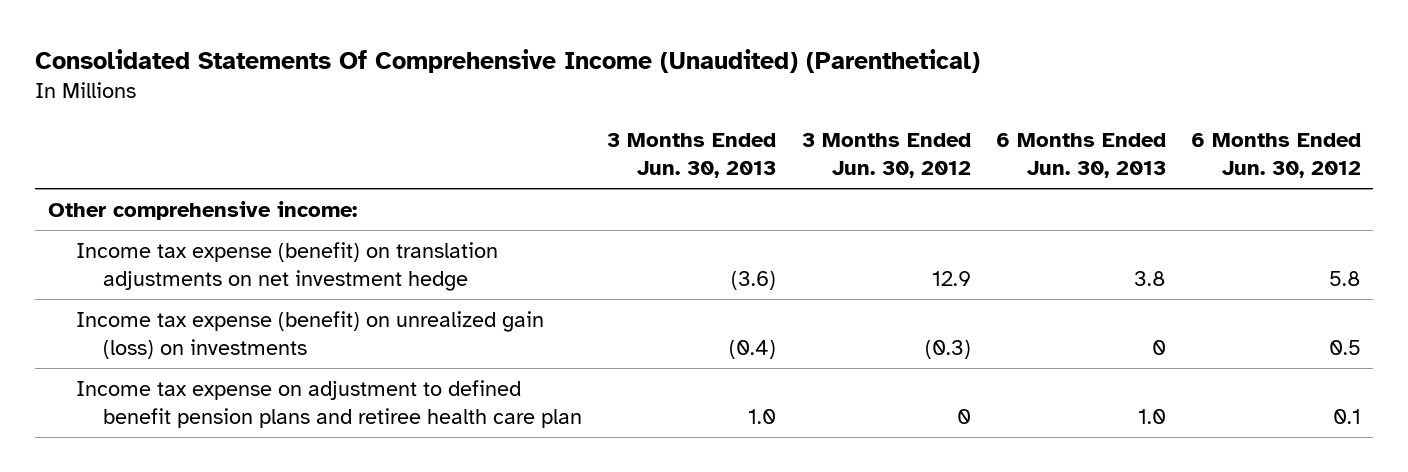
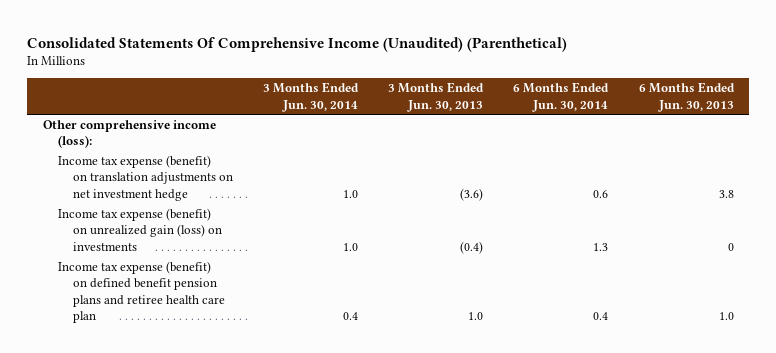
- | 3 Months Ended Jun. 30, 2013 | 3 Months Ended Jun. 30, 2012 | 6 Months Ended Jun. 30, 2013 | 6 Months Ended Jun. 30, 2012
+ | 3 Months Ended Jun. 30, 2014 | 3 Months Ended Jun. 30, 2013 | 6 Months Ended Jun. 30, 2014 | 6 Months Ended Jun. 30, 2013
- Other comprehensive income:
+ Other comprehensive income (loss):
- Income tax expense on adjustment to defined benefit pension plans and retiree health care plan | 1.0 | 0 | 1.0 | 0.1
+ Income tax expense (benefit) on defined benefit pension plans and retiree health care plan | 0.4 | 1.0 | 0.4 | 1.0

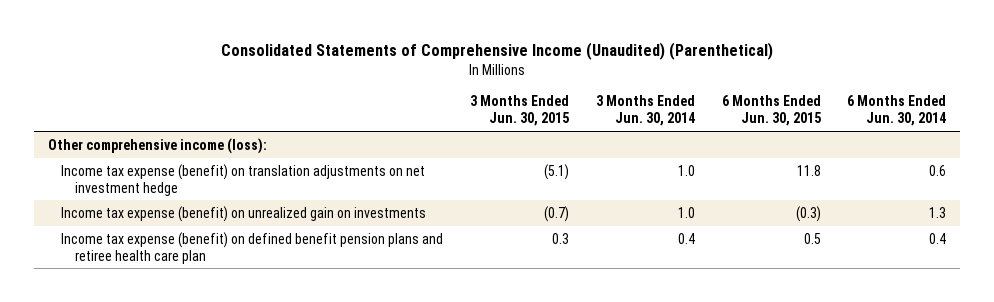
- Consolidated Statements Of Comprehensive Income (Unaudited) (Parenthetical)
+ Consolidated Statements of Comprehensive Income (Unaudited) (Parenthetical)
- | 3 Months Ended Jun. 30, 2014 | 3 Months Ended Jun. 30, 2013 | 6 Months Ended Jun. 30, 2014 | 6 Months Ended Jun. 30, 2013
+ | 3 Months Ended Jun. 30, 2015 | 3 Months Ended Jun. 30, 2014 | 6 Months Ended Jun. 30, 2015 | 6 Months Ended Jun. 30, 2014
- Income tax expense (benefit) on unrealized gain (loss) on investments | 1.0 | (0.4) | 1.3 | 0
+ Income tax expense (benefit) on unrealized gain on investments | (0.7) | 1.0 | (0.3) | 1.3

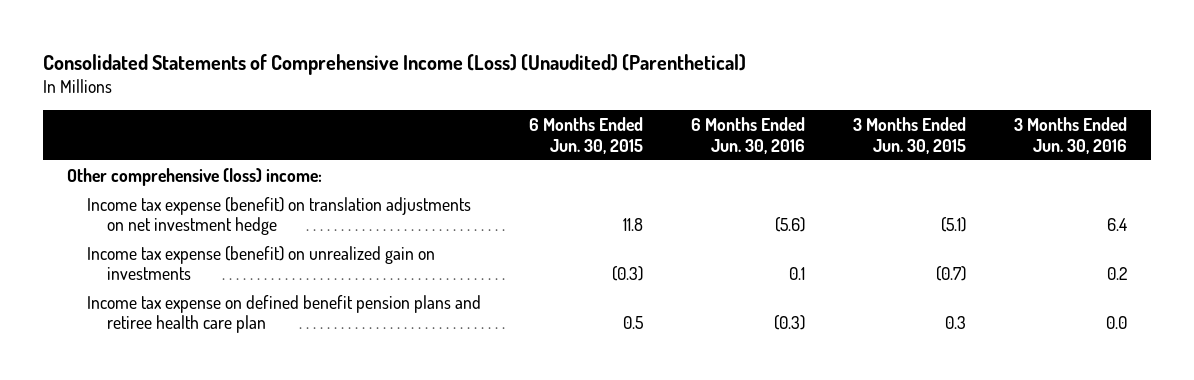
- Consolidated Statements of Comprehensive Income (Unaudited) (Parenthetical)
+ Consolidated Statements of Comprehensive Income (Loss) (Unaudited) (Parenthetical)
- | 3 Months Ended Jun. 30, 2015 | 3 Months Ended Jun. 30, 2014 | 6 Months Ended Jun. 30, 2015 | 6 Months Ended Jun. 30, 2014
+ | 6 Months Ended Jun. 30, 2015 | 6 Months Ended Jun. 30, 2016 | 3 Months Ended Jun. 30, 2015 | 3 Months Ended Jun. 30, 2016
- Other comprehensive income (loss):
+ Other comprehensive (loss) income:
- Income tax expense (benefit) on defined benefit pension plans and retiree health care plan | 0.3 | 0.4 | 0.5 | 0.4
+ Income tax expense on defined benefit pension plans and retiree health care plan | 0.5 | (0.3) | 0.3 | 0.0

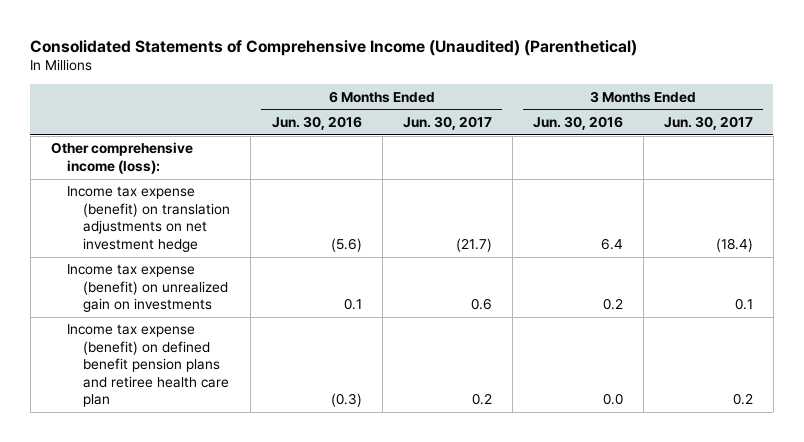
- Consolidated Statements of Comprehensive Income (Loss) (Unaudited) (Parenthetical)
+ Consolidated Statements of Comprehensive Income (Unaudited) (Parenthetical)
- | 6 Months Ended Jun. 30, 2015 | 6 Months Ended Jun. 30, 2016 | 3 Months Ended Jun. 30, 2015 | 3 Months Ended Jun. 30, 2016
+ | 6 Months Ended Jun. 30, 2016 | 6 Months Ended Jun. 30, 2017 | 3 Months Ended Jun. 30, 2016 | 3 Months Ended Jun. 30, 2017
- Other comprehensive (loss) income:
+ Other comprehensive income (loss):
- Income tax expense on defined benefit pension plans and retiree health care plan | 0.5 | (0.3) | 0.3 | 0.0
+ Income tax expense (benefit) on defined benefit pension plans and retiree health care plan | (0.3) | 0.2 | 0.0 | 0.2

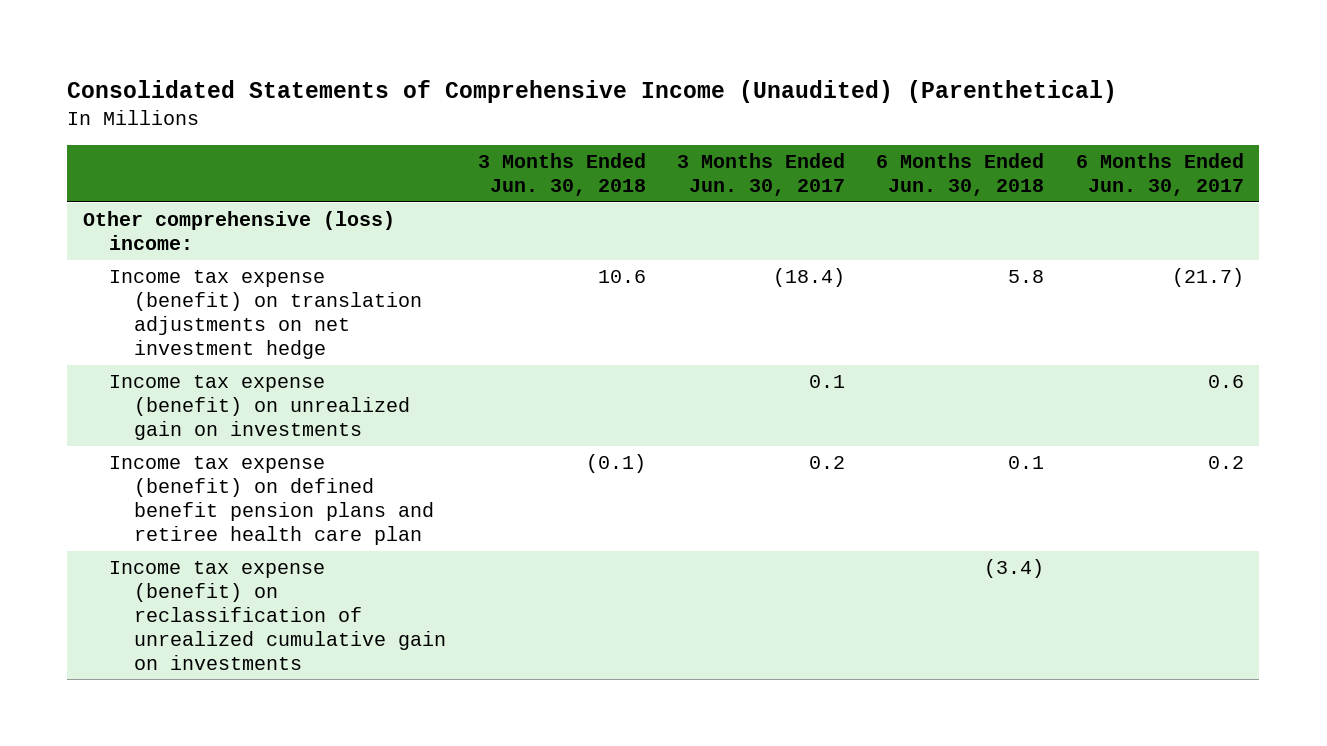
- | 6 Months Ended Jun. 30, 2016 | 6 Months Ended Jun. 30, 2017 | 3 Months Ended Jun. 30, 2016 | 3 Months Ended Jun. 30, 2017
+ | 3 Months Ended Jun. 30, 2018 | 3 Months Ended Jun. 30, 2017 | 6 Months Ended Jun. 30, 2018 | 6 Months Ended Jun. 30, 2017
- Other comprehensive income (loss):
+ Other comprehensive (loss) income:
+ Income tax expense (benefit) on reclassification of unrealized cumulative gain on investments | | | (3.4) |

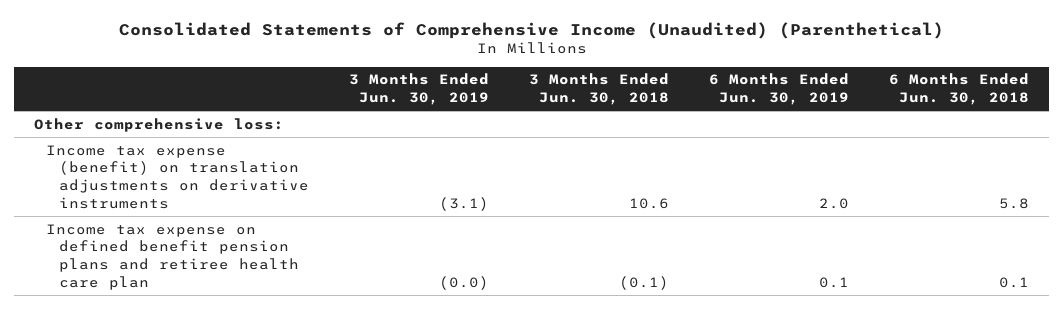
- | 3 Months Ended Jun. 30, 2018 | 3 Months Ended Jun. 30, 2017 | 6 Months Ended Jun. 30, 2018 | 6 Months Ended Jun. 30, 2017
+ | 3 Months Ended Jun. 30, 2019 | 3 Months Ended Jun. 30, 2018 | 6 Months Ended Jun. 30, 2019 | 6 Months Ended Jun. 30, 2018
- Other comprehensive (loss) income:
- Income tax expense (benefit) on translation adjustments on net investment hedge | 10.6 | (18.4) | 5.8 | (21.7)
- Income tax expense (benefit) on unrealized gain on investments | | 0.1 | | 0.6
- Income tax expense (benefit) on defined benefit pension plans and retiree health care plan | (0.1) | 0.2 | 0.1 | 0.2
- Income tax expense (benefit) on reclassification of unrealized cumulative gain on investments | | | (3.4) |
+ Other comprehensive loss:
+ Income tax expense (benefit) on translation adjustments on derivative instruments | (3.1) | 10.6 | 2.0 | 5.8
+ Income tax expense on defined benefit pension plans and retiree health care plan | (0.0) | (0.1) | 0.1 | 0.1

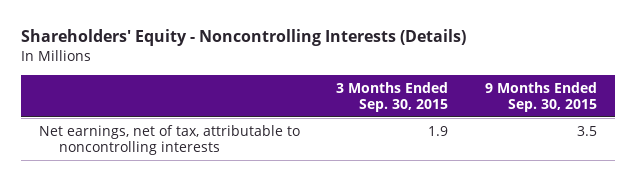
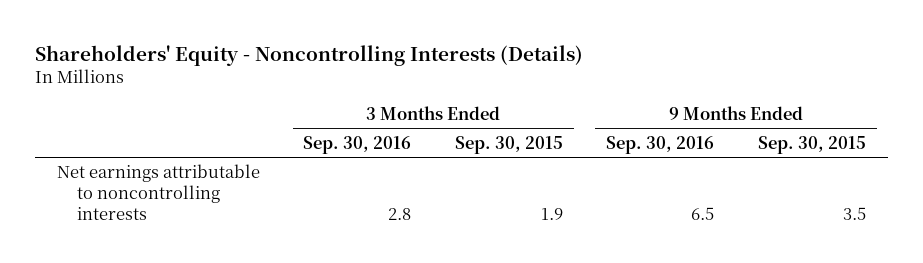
- | 3 Months Ended Sep. 30, 2015 | 9 Months Ended Sep. 30, 2015
+ | 3 Months Ended Sep. 30, 2016 | 3 Months Ended Sep. 30, 2015 | 9 Months Ended Sep. 30, 2016 | 9 Months Ended Sep. 30, 2015
- Net earnings, net of tax, attributable to noncontrolling interests | 1.9 | 3.5
+ Net earnings attributable to noncontrolling interests | 2.8 | 1.9 | 6.5 | 3.5

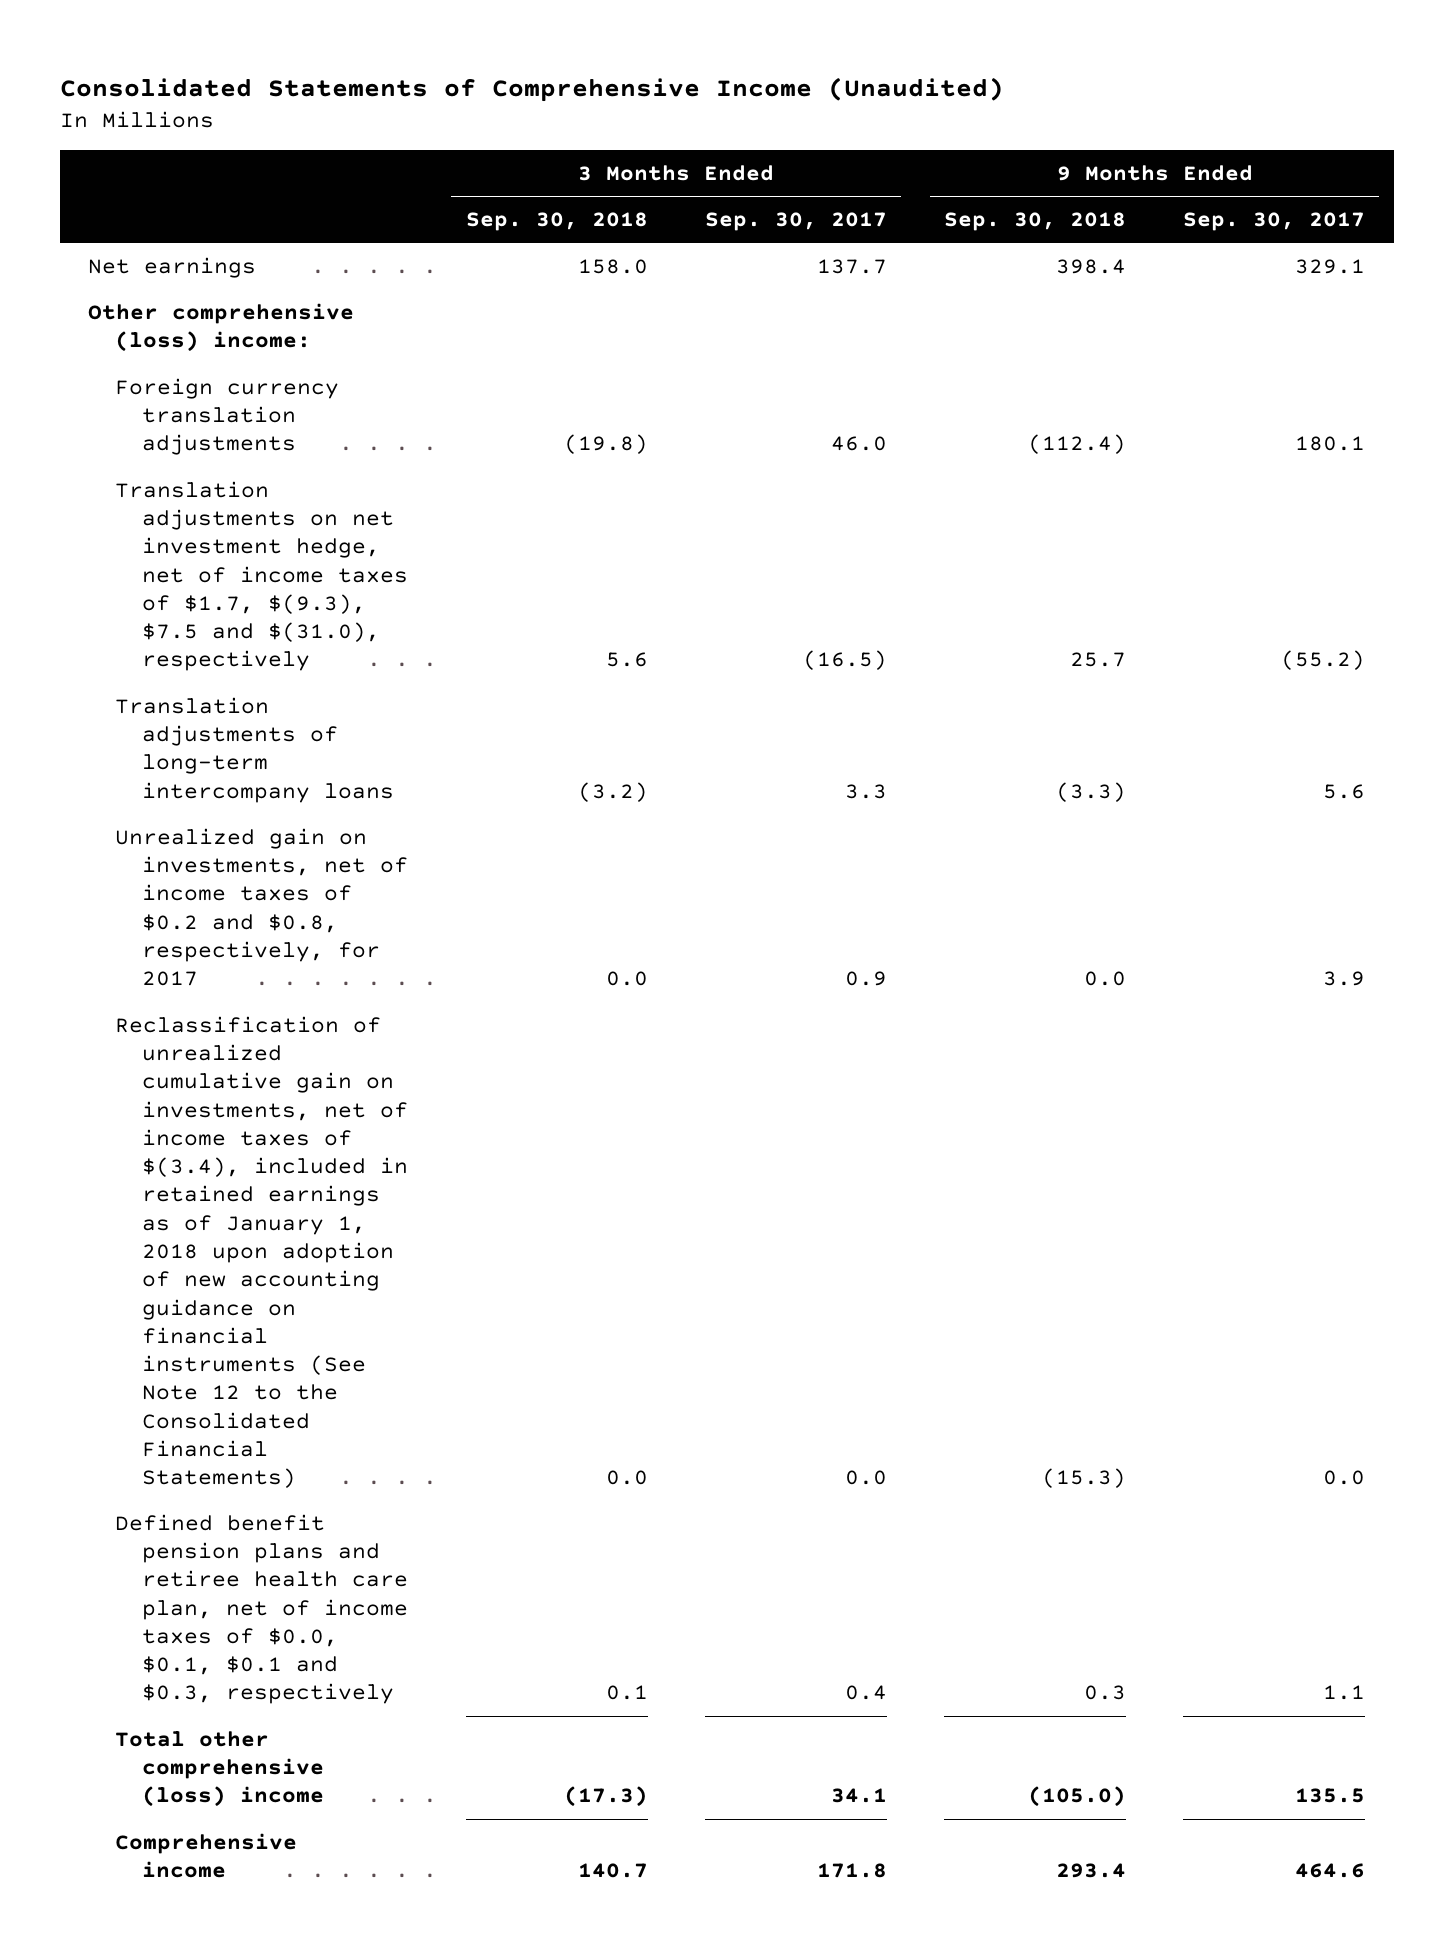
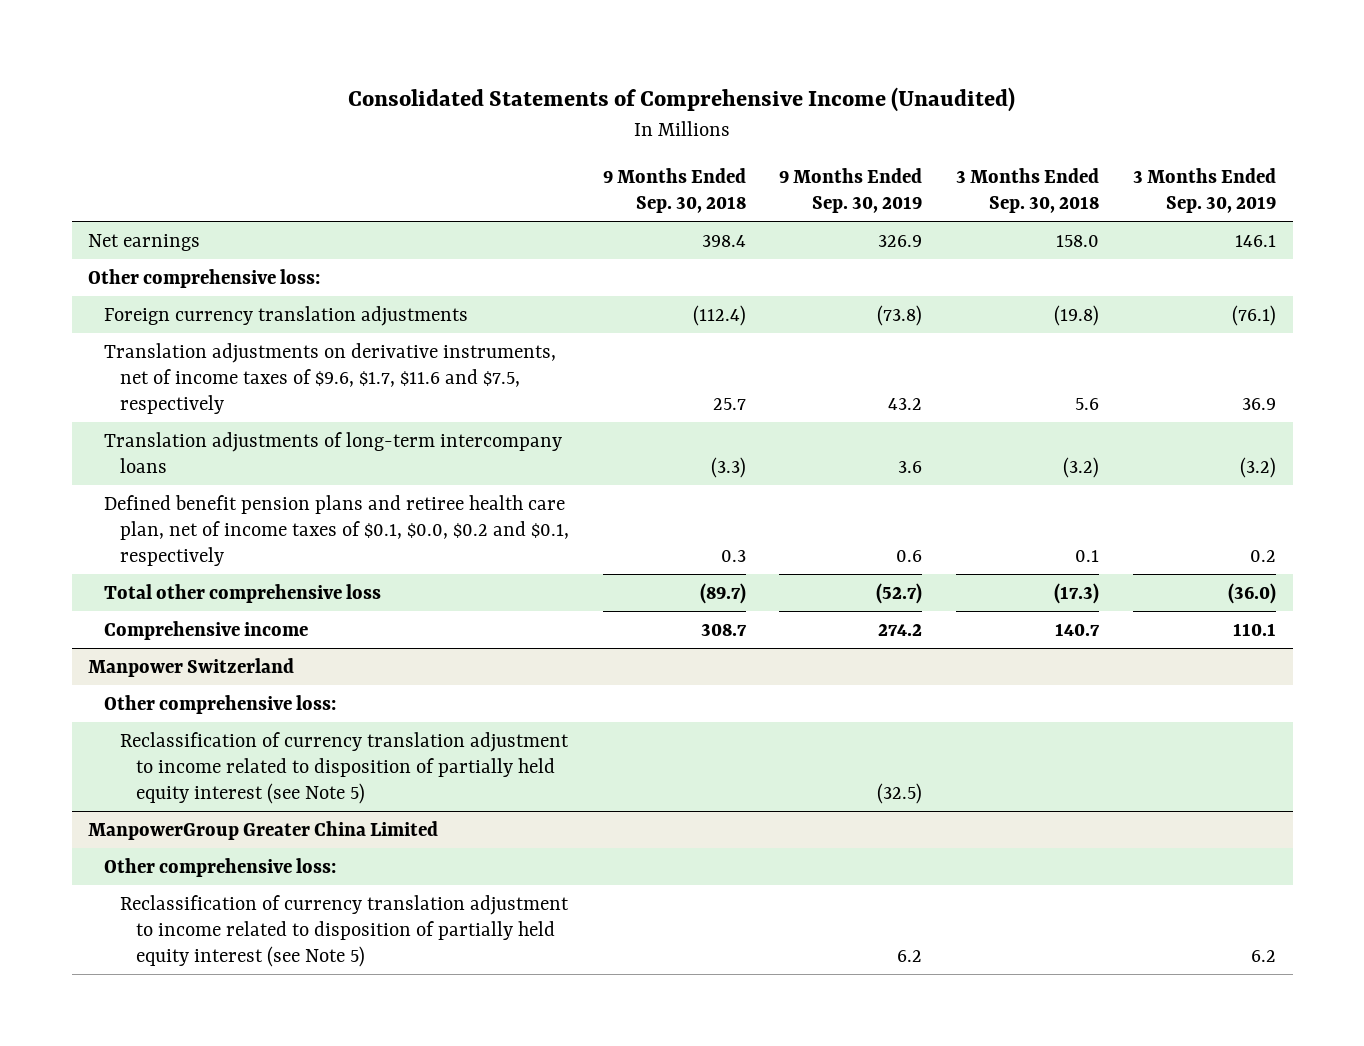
- | 3 Months Ended Sep. 30, 2018 | 3 Months Ended Sep. 30, 2017 | 9 Months Ended Sep. 30, 2018 | 9 Months Ended Sep. 30, 2017
+ | 9 Months Ended Sep. 30, 2018 | 9 Months Ended Sep. 30, 2019 | 3 Months Ended Sep. 30, 2018 | 3 Months Ended Sep. 30, 2019
- Other comprehensive (loss) income:
+ Other comprehensive loss:
- Translation adjustments on net investment hedge, net of income taxes of $1.7, $(9.3), $7.5 and $(31.0), respectively | 5.6 | (16.5) | 25.7 | (55.2)
+ Translation adjustments on derivative instruments, net of income taxes of $9.6, $1.7, $11.6 and $7.5, respectively | 25.7 | 43.2 | 5.6 | 36.9
- Unrealized gain on investments, net of income taxes of $0.2 and $0.8, respectively, for 2017 | 0.0 | 0.9 | 0.0 | 3.9
- Reclassification of unrealized cumulative gain on investments, net of income taxes of $(3.4), included in retained earnings as of January 1, 2018 upon adoption of new accounting guidance on financial instruments (See Note 12 to the Consolidated Financial Statements) | 0.0 | 0.0 | (15.3) | 0.0
- Defined benefit pension plans and retiree health care plan, net of income taxes of $0.0, $0.1, $0.1 and $0.3, respectively | 0.1 | 0.4 | 0.3 | 1.1
- Total other comprehensive (loss) income | (17.3) | 34.1 | (105.0) | 135.5
- Comprehensive income | 140.7 | 171.8 | 293.4 | 464.6
+ Defined benefit pension plans and retiree health care plan, net of income taxes of $0.1, $0.0, $0.2 and $0.1, respectively | 0.3 | 0.6 | 0.1 | 0.2
+ Total other comprehensive loss | (89.7) | (52.7) | (17.3) | (36.0)
+ Comprehensive income | 308.7 | 274.2 | 140.7 | 110.1
+ Manpower Switzerland
+ Other comprehensive loss:
+ Reclassification of currency translation adjustment to income related to disposition of partially held equity interest (see Note 5) | | (32.5) | |
+ ManpowerGroup Greater China Limited
+ Other comprehensive loss:
+ Reclassification of currency translation adjustment to income related to disposition of partially held equity interest (see Note 5) | | 6.2 | | 6.2

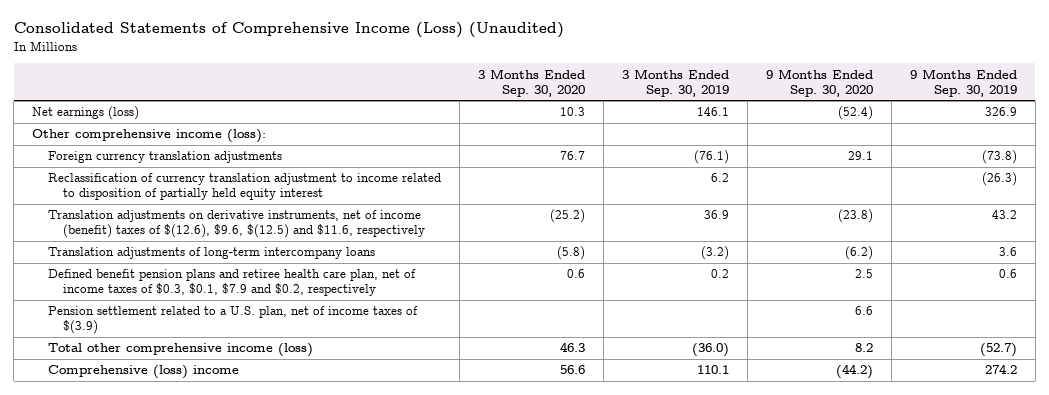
- Consolidated Statements of Comprehensive Income (Unaudited)
+ Consolidated Statements of Comprehensive Income (Loss) (Unaudited)
- | 9 Months Ended Sep. 30, 2018 | 9 Months Ended Sep. 30, 2019 | 3 Months Ended Sep. 30, 2018 | 3 Months Ended Sep. 30, 2019
+ | 3 Months Ended Sep. 30, 2020 | 3 Months Ended Sep. 30, 2019 | 9 Months Ended Sep. 30, 2020 | 9 Months Ended Sep. 30, 2019
- Net earnings | 398.4 | 326.9 | 158.0 | 146.1
- Other comprehensive loss:
+ Net earnings (loss) | 10.3 | 146.1 | (52.4) | 326.9
+ Other comprehensive income (loss):
- Translation adjustments on derivative instruments, net of income taxes of $9.6, $1.7, $11.6 and $7.5, respectively | 25.7 | 43.2 | 5.6 | 36.9
+ Reclassification of currency translation adjustment to income related to disposition of partially held equity interest | | 6.2 | | (26.3)
+ Translation adjustments on derivative instruments, net of income (benefit) taxes of $(12.6), $9.6, $(12.5) and $11.6, respectively | (25.2) | 36.9 | (23.8) | 43.2
- Defined benefit pension plans and retiree health care plan, net of income taxes of $0.1, $0.0, $0.2 and $0.1, respectively | 0.3 | 0.6 | 0.1 | 0.2
- Total other comprehensive loss | (89.7) | (52.7) | (17.3) | (36.0)
- Comprehensive income | 308.7 | 274.2 | 140.7 | 110.1
- Manpower Switzerland
- Other comprehensive loss:
- Reclassification of currency translation adjustment to income related to disposition of partially held equity interest (see Note 5) | | (32.5) | |
- ManpowerGroup Greater China Limited
- Other comprehensive loss:
- Reclassification of currency translation adjustment to income related to disposition of partially held equity interest (see Note 5) | | 6.2 | | 6.2
+ Defined benefit pension plans and retiree health care plan, net of income taxes of $0.3, $0.1, $7.9 and $0.2, respectively | 0.6 | 0.2 | 2.5 | 0.6
+ Pension settlement related to a U.S. plan, net of income taxes of $(3.9) | | | 6.6 |
+ Total other comprehensive income (loss) | 46.3 | (36.0) | 8.2 | (52.7)
+ Comprehensive (loss) income | 56.6 | 110.1 | (44.2) | 274.2

